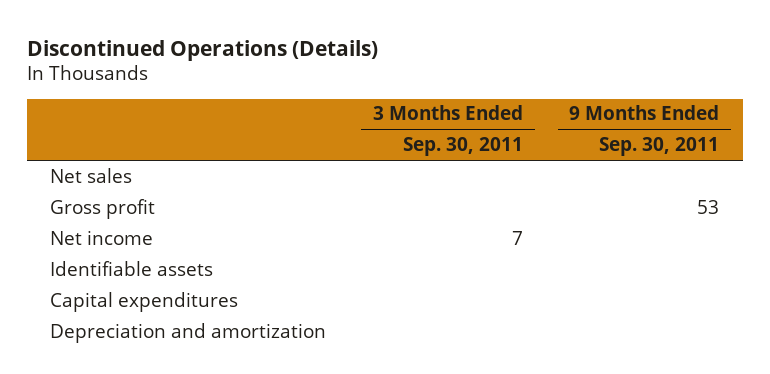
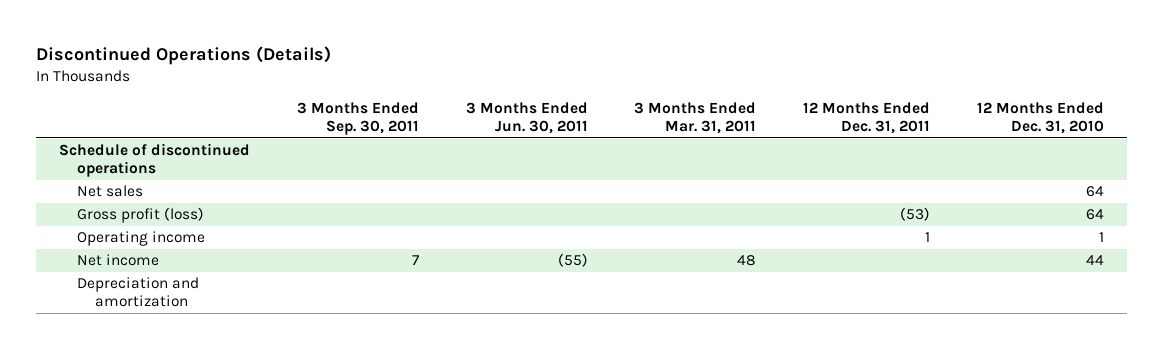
- | 3 Months Ended Sep. 30, 2011 | 9 Months Ended Sep. 30, 2011
+ | 3 Months Ended Sep. 30, 2011 | 3 Months Ended Jun. 30, 2011 | 3 Months Ended Mar. 31, 2011 | 12 Months Ended Dec. 31, 2011 | 12 Months Ended Dec. 31, 2010
+ Schedule of discontinued operations
- Gross profit | | 53
+ Gross profit (loss) | | | | (53) | 64
+ Operating income | | | | 1 | 1
- Identifiable assets
- Capital expenditures

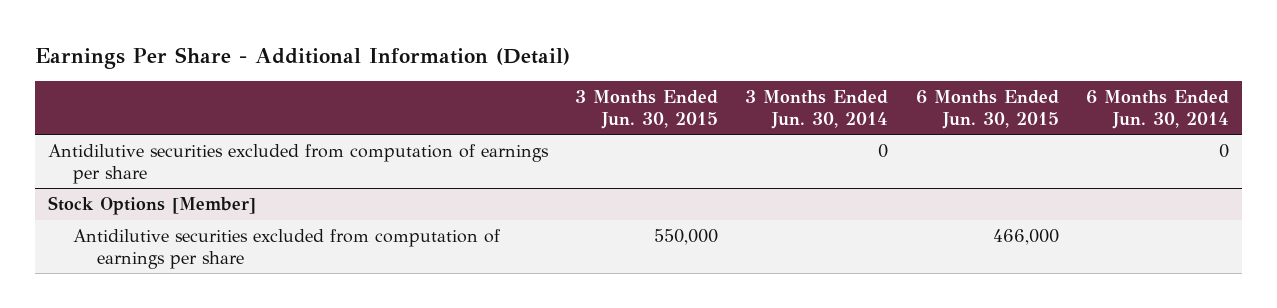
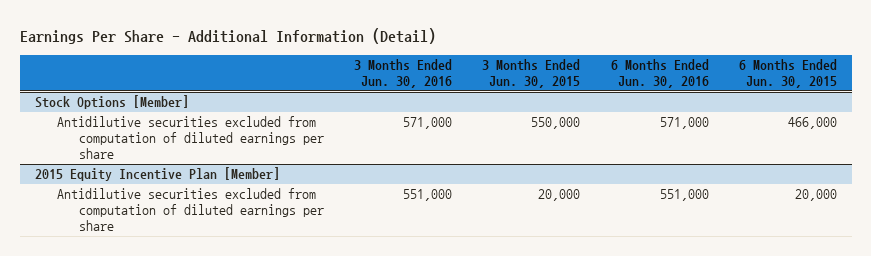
- | 3 Months Ended Jun. 30, 2015 | 3 Months Ended Jun. 30, 2014 | 6 Months Ended Jun. 30, 2015 | 6 Months Ended Jun. 30, 2014
+ | 3 Months Ended Jun. 30, 2016 | 3 Months Ended Jun. 30, 2015 | 6 Months Ended Jun. 30, 2016 | 6 Months Ended Jun. 30, 2015
- Antidilutive securities excluded from computation of earnings per share | | 0 | | 0
@ Stock Options [Member]
- Antidilutive securities excluded from computation of earnings per share | 550,000 | | 466,000 |
+ Antidilutive securities excluded from computation of diluted earnings per share | 571,000 | 550,000 | 571,000 | 466,000
+ 2015 Equity Incentive Plan [Member]
+ Antidilutive securities excluded from computation of diluted earnings per share | 551,000 | 20,000 | 551,000 | 20,000

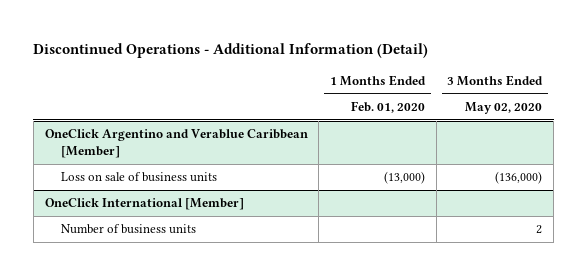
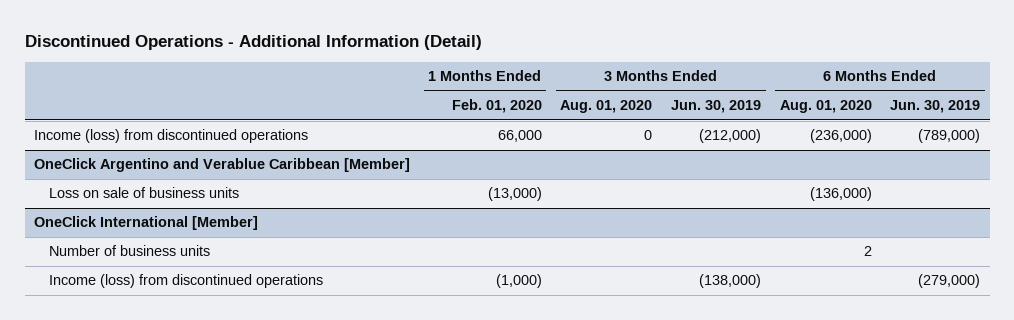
- | 1 Months Ended Feb. 01, 2020 | 3 Months Ended May 02, 2020
+ | 1 Months Ended Feb. 01, 2020 | 3 Months Ended Aug. 01, 2020 | 3 Months Ended Jun. 30, 2019 | 6 Months Ended Aug. 01, 2020 | 6 Months Ended Jun. 30, 2019
+ Income (loss) from discontinued operations | 66,000 | 0 | (212,000) | (236,000) | (789,000)
@ OneClick International [Member]
+ Income (loss) from discontinued operations | (1,000) | | (138,000) | | (279,000)

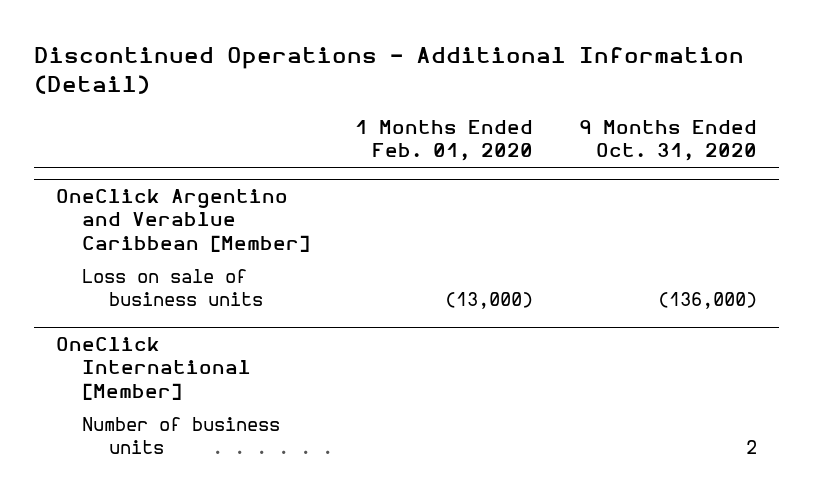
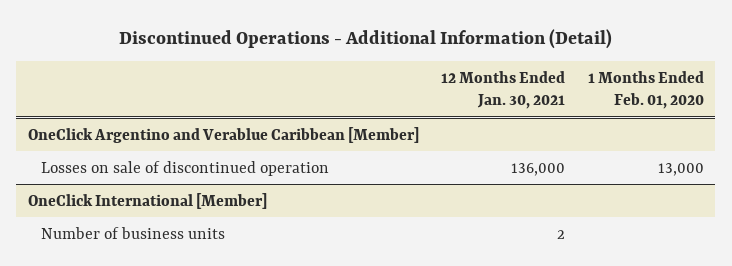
- | 1 Months Ended Feb. 01, 2020 | 9 Months Ended Oct. 31, 2020
+ | 12 Months Ended Jan. 30, 2021 | 1 Months Ended Feb. 01, 2020
@ OneClick Argentino and Verablue Caribbean [Member]
- Loss on sale of business units | (13,000) | (136,000)
+ Losses on sale of discontinued operation | 136,000 | 13,000

